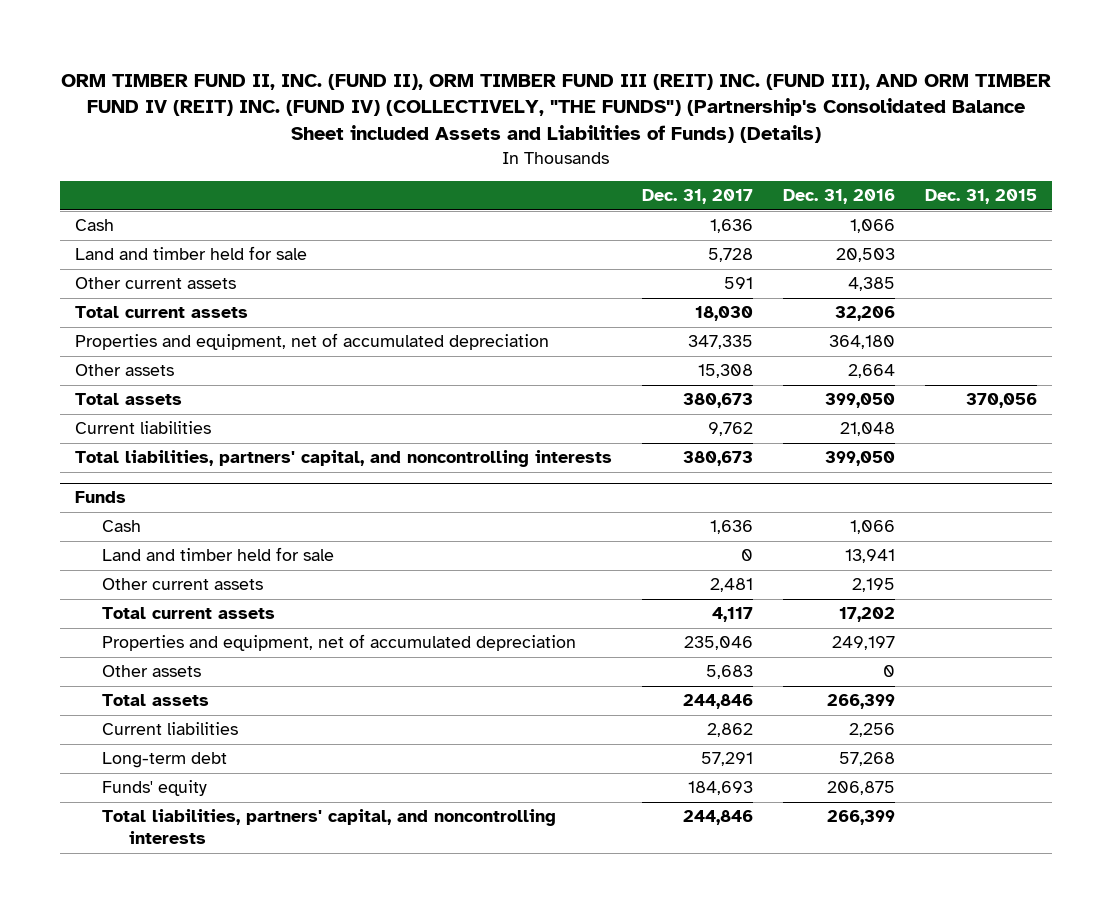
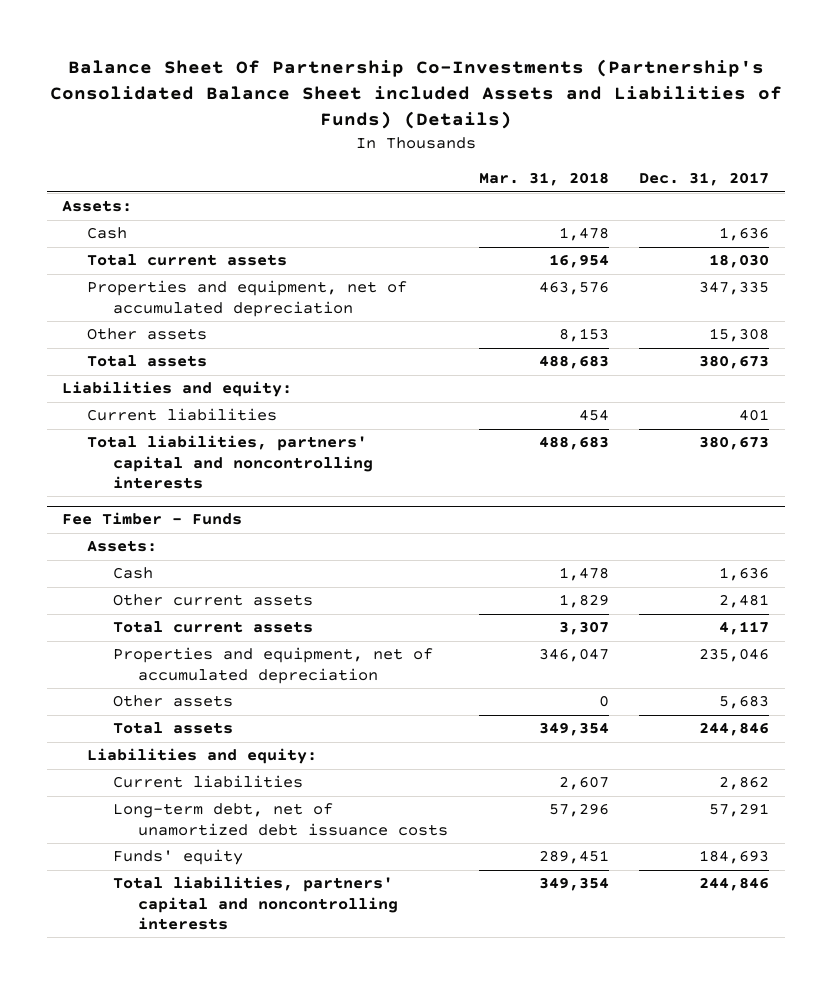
- ORM TIMBER FUND II, INC. (FUND II), ORM TIMBER FUND III (REIT) INC. (FUND III), AND ORM TIMBER FUND IV (REIT) INC. (FUND IV) (COLLECTIVELY, "THE FUNDS") (Partnership's Consolidated Balance Sheet included Assets and Liabilities of Funds) (Details)
+ Balance Sheet Of Partnership Co-Investments (Partnership's Consolidated Balance Sheet included Assets and Liabilities of Funds) (Details)
- | Dec. 31, 2017 | Dec. 31, 2016 | Dec. 31, 2015
+ | Mar. 31, 2018 | Dec. 31, 2017
+ Assets:
- Land and timber held for sale | 5,728 | 20,503 |
- Other current assets | 591 | 4,385 |
- Current liabilities | 9,762 | 21,048 |
- Total liabilities, partners' capital, and noncontrolling interests | 380,673 | 399,050 |
- Funds
+ Liabilities and equity:
+ Current liabilities | 454 | 401
+ Total liabilities, partners' capital and noncontrolling interests | 488,683 | 380,673
+ Fee Timber - Funds
+ Assets:
- Land and timber held for sale | 0 | 13,941 |
+ Liabilities and equity:
- Long-term debt | 57,291 | 57,268 |
+ Long-term debt, net of unamortized debt issuance costs | 57,296 | 57,291
- Total liabilities, partners' capital, and noncontrolling interests | 244,846 | 266,399 |
+ Total liabilities, partners' capital and noncontrolling interests | 349,354 | 244,846

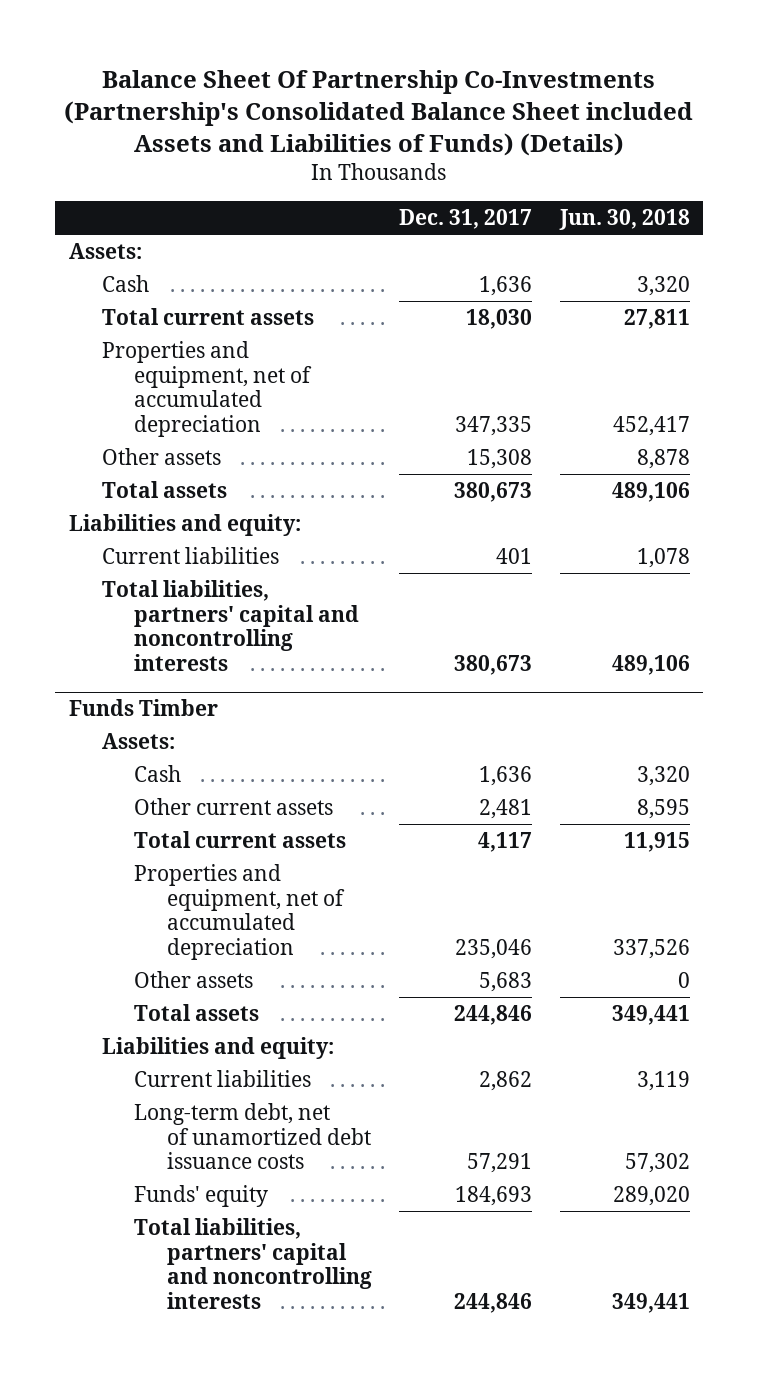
- | Mar. 31, 2018 | Dec. 31, 2017
+ | Dec. 31, 2017 | Jun. 30, 2018
- Fee Timber - Funds
+ Funds Timber

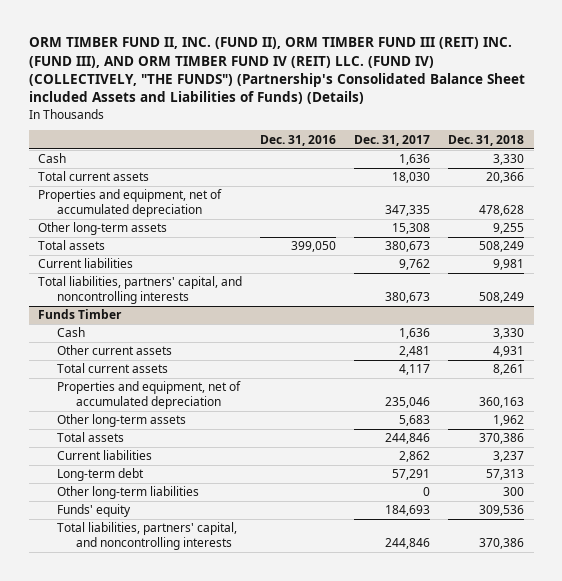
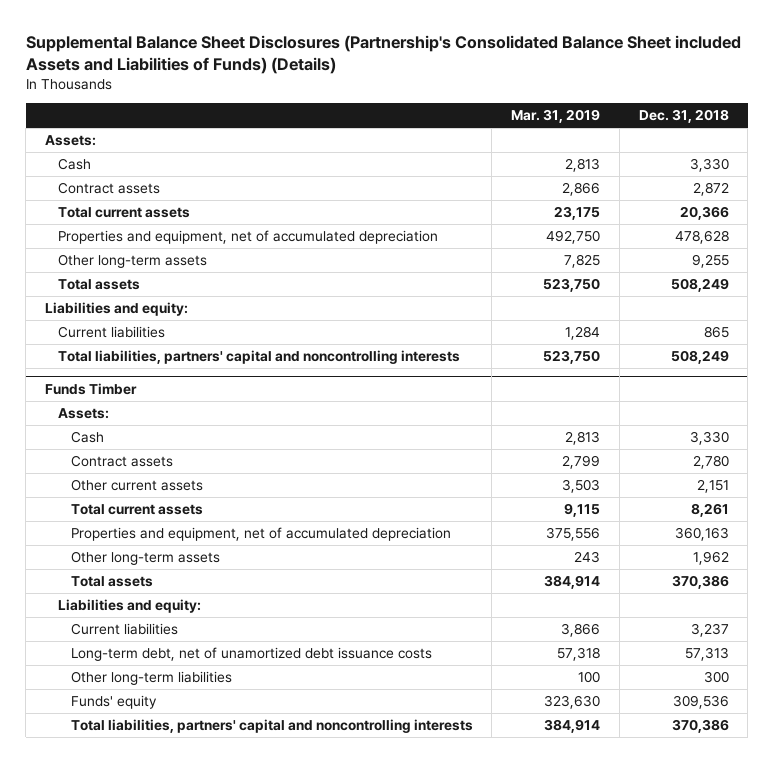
- ORM TIMBER FUND II, INC. (FUND II), ORM TIMBER FUND III (REIT) INC. (FUND III), AND ORM TIMBER FUND IV (REIT) LLC. (FUND IV) (COLLECTIVELY, "THE FUNDS") (Partnership's Consolidated Balance Sheet included Assets and Liabilities of Funds) (Details)
+ Supplemental Balance Sheet Disclosures (Partnership's Consolidated Balance Sheet included Assets and Liabilities of Funds) (Details)
- | Dec. 31, 2016 | Dec. 31, 2017 | Dec. 31, 2018
+ | Mar. 31, 2019 | Dec. 31, 2018
+ Assets:
+ Contract assets | 2,866 | 2,872
- Current liabilities | | 9,762 | 9,981
- Total liabilities, partners' capital, and noncontrolling interests | | 380,673 | 508,249
+ Liabilities and equity:
+ Current liabilities | 1,284 | 865
+ Total liabilities, partners' capital and noncontrolling interests | 523,750 | 508,249
@ Funds Timber
+ Assets:
- Other current assets | | 2,481 | 4,931
+ Contract assets | 2,799 | 2,780
+ Other current assets | 3,503 | 2,151
+ Liabilities and equity:
- Long-term debt | | 57,291 | 57,313
+ Long-term debt, net of unamortized debt issuance costs | 57,318 | 57,313
- Total liabilities, partners' capital, and noncontrolling interests | | 244,846 | 370,386
+ Total liabilities, partners' capital and noncontrolling interests | 384,914 | 370,386

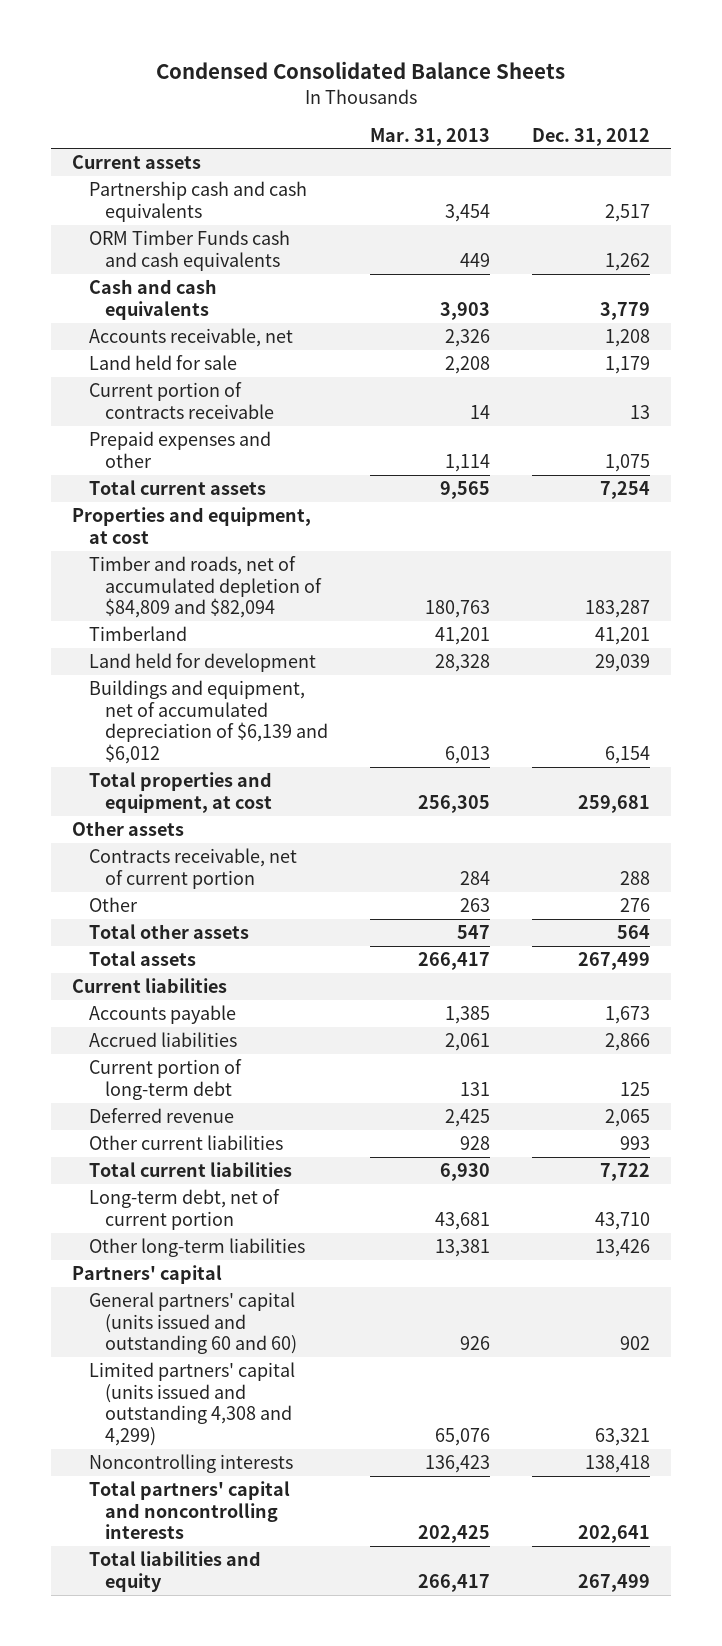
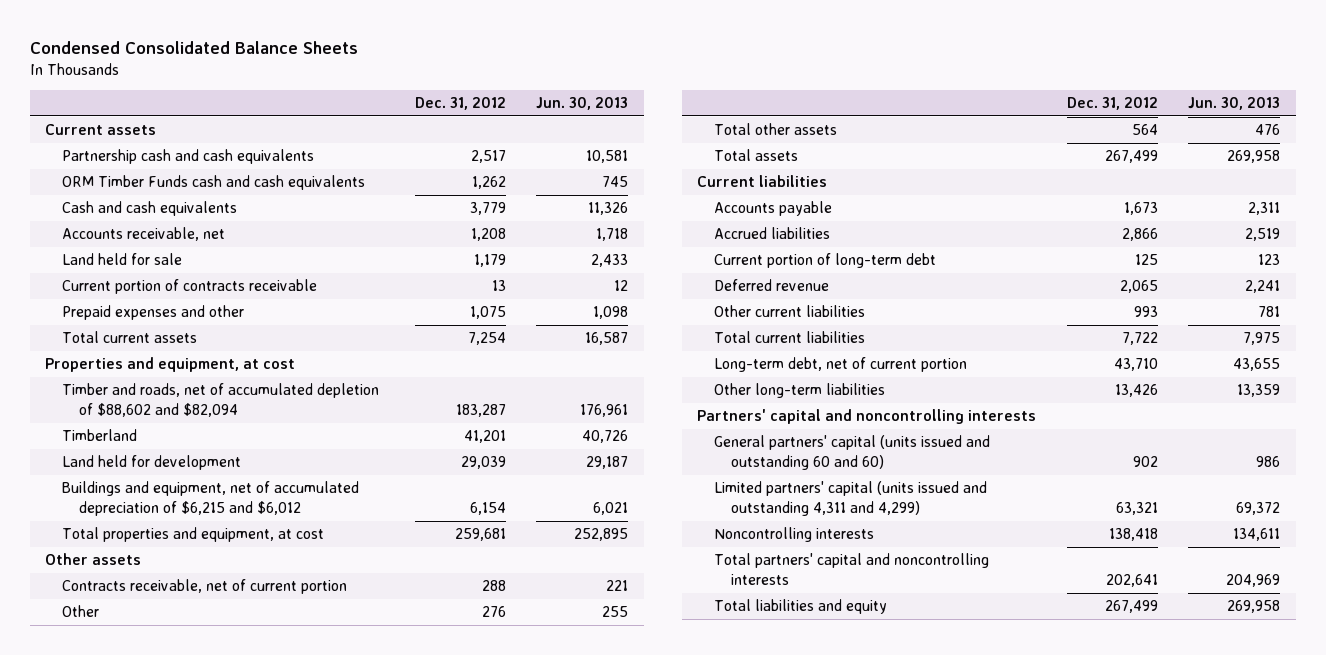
- | Mar. 31, 2013 | Dec. 31, 2012
+ | Dec. 31, 2012 | Jun. 30, 2013
- Timber and roads, net of accumulated depletion of $84,809 and $82,094 | 180,763 | 183,287
+ Timber and roads, net of accumulated depletion of $88,602 and $82,094 | 183,287 | 176,961
- Buildings and equipment, net of accumulated depreciation of $6,139 and $6,012 | 6,013 | 6,154
+ Buildings and equipment, net of accumulated depreciation of $6,215 and $6,012 | 6,154 | 6,021
- Partners' capital
+ Partners' capital and noncontrolling interests
- Limited partners' capital (units issued and outstanding 4,308 and 4,299) | 65,076 | 63,321
+ Limited partners' capital (units issued and outstanding 4,311 and 4,299) | 63,321 | 69,372

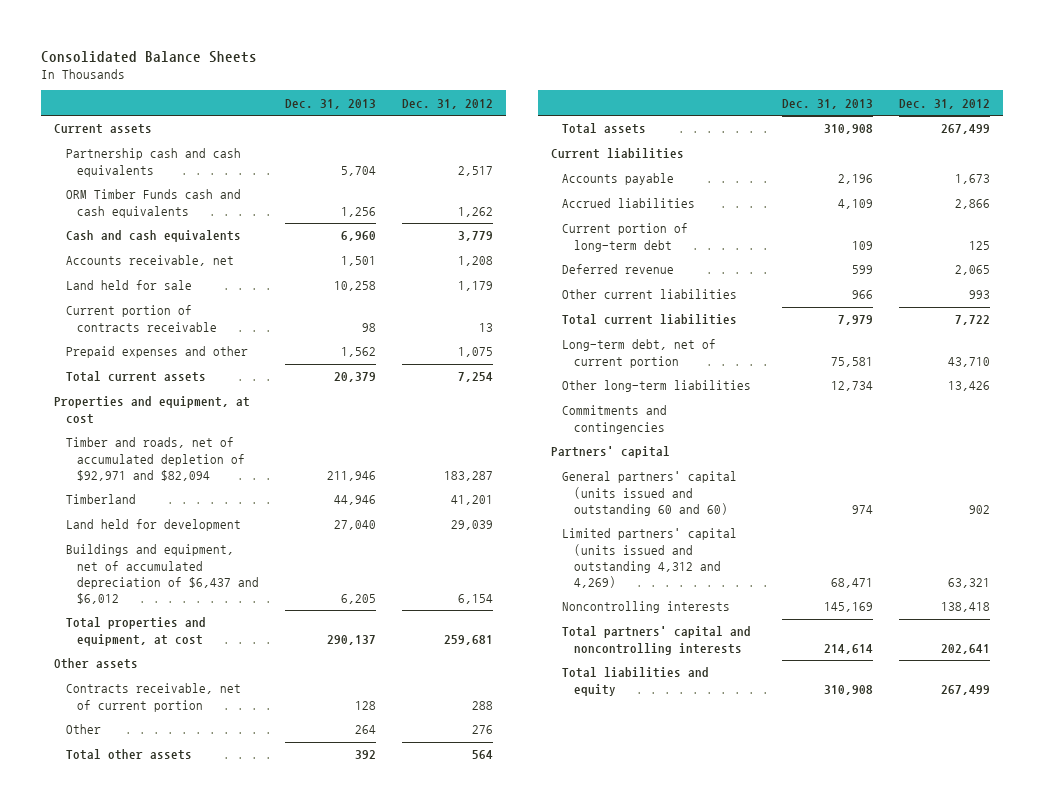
- Condensed Consolidated Balance Sheets
+ Consolidated Balance Sheets
- | Dec. 31, 2012 | Jun. 30, 2013
+ | Dec. 31, 2013 | Dec. 31, 2012
- Timber and roads, net of accumulated depletion of $88,602 and $82,094 | 183,287 | 176,961
+ Timber and roads, net of accumulated depletion of $92,971 and $82,094 | 211,946 | 183,287
- Buildings and equipment, net of accumulated depreciation of $6,215 and $6,012 | 6,154 | 6,021
+ Buildings and equipment, net of accumulated depreciation of $6,437 and $6,012 | 6,205 | 6,154
- Partners' capital and noncontrolling interests
+ Commitments and contingencies
+ Partners' capital
- Limited partners' capital (units issued and outstanding 4,311 and 4,299) | 63,321 | 69,372
+ Limited partners' capital (units issued and outstanding 4,312 and 4,269) | 68,471 | 63,321

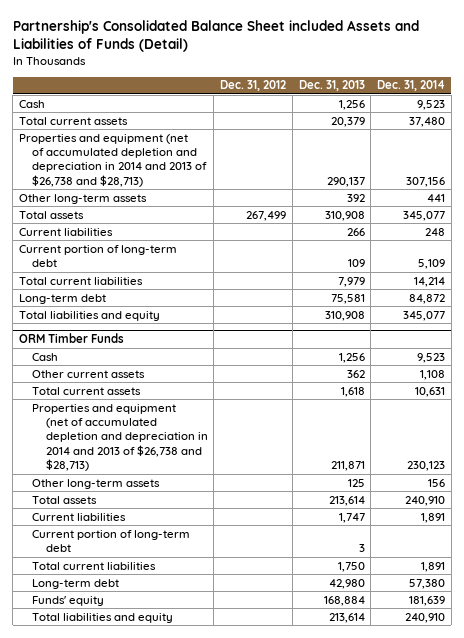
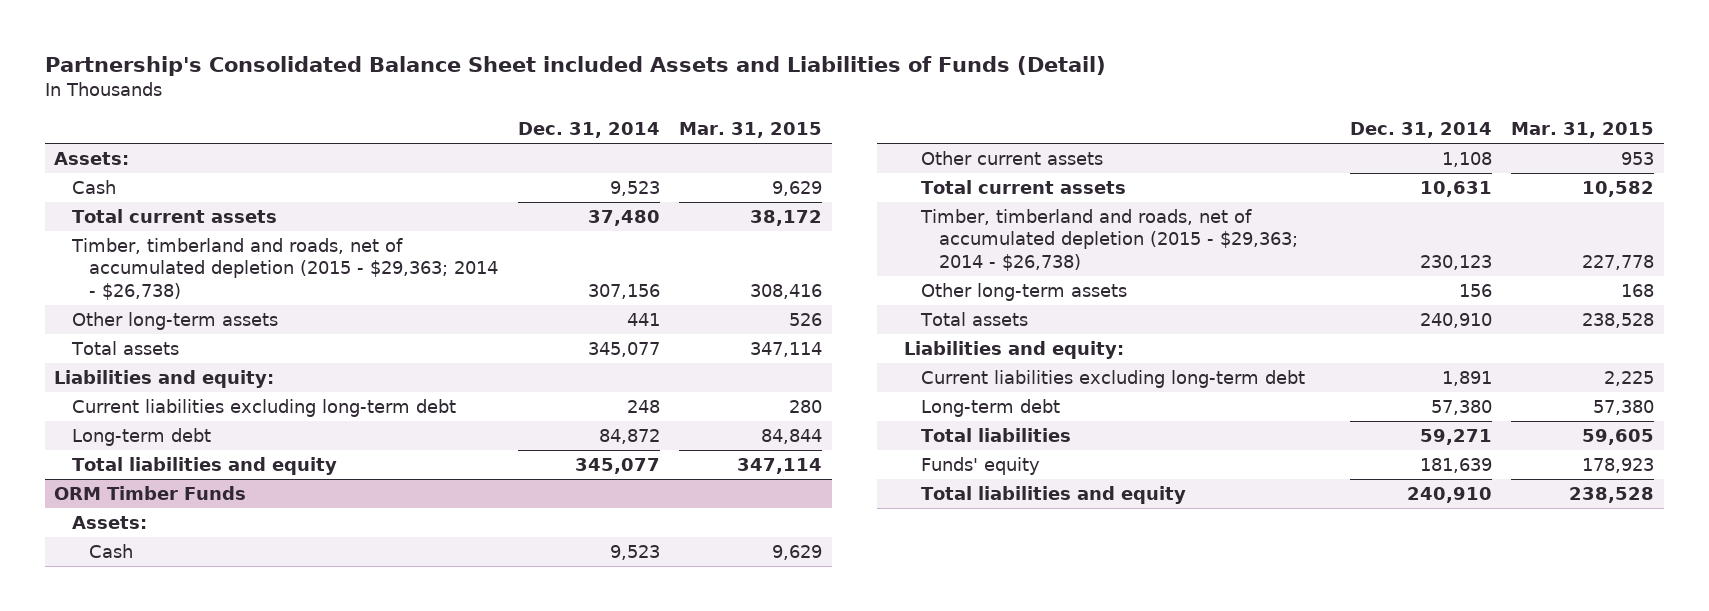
- | Dec. 31, 2012 | Dec. 31, 2013 | Dec. 31, 2014
+ | Dec. 31, 2014 | Mar. 31, 2015
+ Assets:
- Properties and equipment (net of accumulated depletion and depreciation in 2014 and 2013 of $26,738 and $28,713) | | 290,137 | 307,156
+ Timber, timberland and roads, net of accumulated depletion (2015 - $29,363; 2014 - $26,738) | 307,156 | 308,416
- Current liabilities | | 266 | 248
- Current portion of long-term debt | | 109 | 5,109
- Total current liabilities | | 7,979 | 14,214
+ Liabilities and equity:
+ Current liabilities excluding long-term debt | 248 | 280
@ ORM Timber Funds
+ Assets:
- Properties and equipment (net of accumulated depletion and depreciation in 2014 and 2013 of $26,738 and $28,713) | | 211,871 | 230,123
+ Timber, timberland and roads, net of accumulated depletion (2015 - $29,363; 2014 - $26,738) | 230,123 | 227,778
- Current liabilities | | 1,747 | 1,891
- Current portion of long-term debt | | 3 |
- Total current liabilities | | 1,750 | 1,891
+ Liabilities and equity:
+ Current liabilities excluding long-term debt | 1,891 | 2,225
+ Total liabilities | 59,271 | 59,605

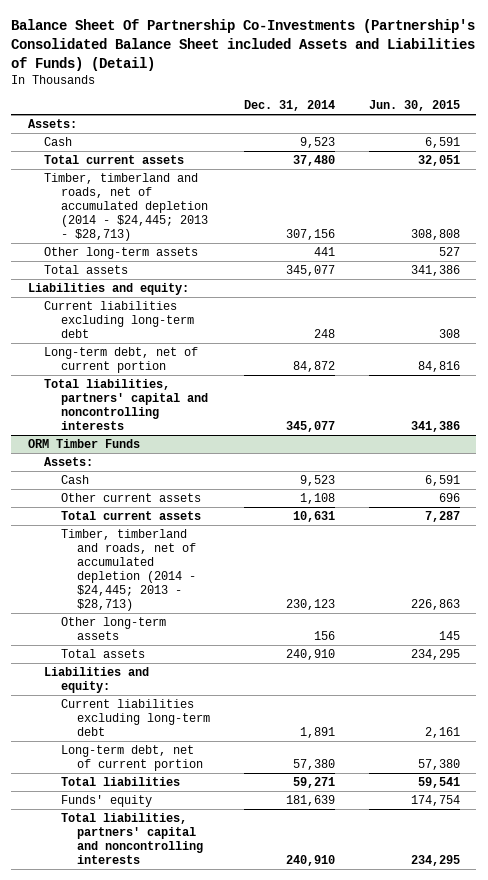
- Partnership's Consolidated Balance Sheet included Assets and Liabilities of Funds (Detail)
+ Balance Sheet Of Partnership Co-Investments (Partnership's Consolidated Balance Sheet included Assets and Liabilities of Funds) (Detail)
- | Dec. 31, 2014 | Mar. 31, 2015
+ | Dec. 31, 2014 | Jun. 30, 2015
- Timber, timberland and roads, net of accumulated depletion (2015 - $29,363; 2014 - $26,738) | 307,156 | 308,416
+ Timber, timberland and roads, net of accumulated depletion (2014 - $24,445; 2013 - $28,713) | 307,156 | 308,808
- Long-term debt | 84,872 | 84,844
- Total liabilities and equity | 345,077 | 347,114
+ Long-term debt, net of current portion | 84,872 | 84,816
+ Total liabilities, partners' capital and noncontrolling interests | 345,077 | 341,386
@ ORM Timber Funds
- Timber, timberland and roads, net of accumulated depletion (2015 - $29,363; 2014 - $26,738) | 230,123 | 227,778
+ Timber, timberland and roads, net of accumulated depletion (2014 - $24,445; 2013 - $28,713) | 230,123 | 226,863
- Long-term debt | 57,380 | 57,380
+ Long-term debt, net of current portion | 57,380 | 57,380
- Total liabilities and equity | 240,910 | 238,528
+ Total liabilities, partners' capital and noncontrolling interests | 240,910 | 234,295

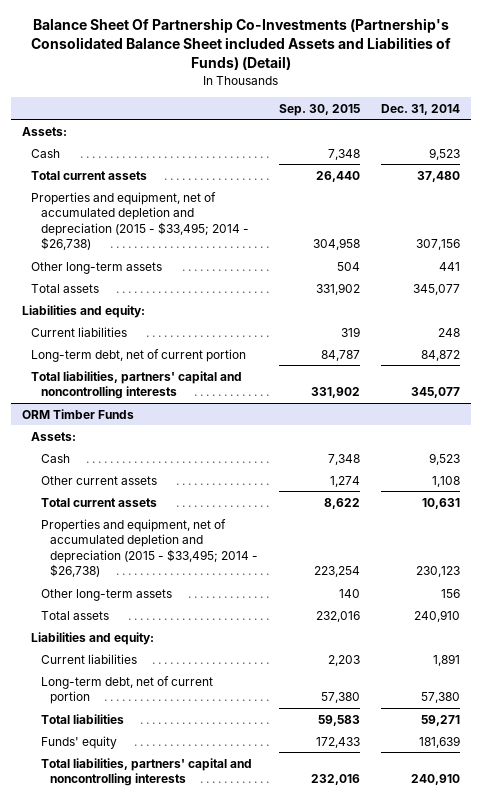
- | Dec. 31, 2014 | Jun. 30, 2015
+ | Sep. 30, 2015 | Dec. 31, 2014
- Timber, timberland and roads, net of accumulated depletion (2014 - $24,445; 2013 - $28,713) | 307,156 | 308,808
+ Properties and equipment, net of accumulated depletion and depreciation (2015 - $33,495; 2014 - $26,738) | 304,958 | 307,156
- Current liabilities excluding long-term debt | 248 | 308
+ Current liabilities | 319 | 248
@ ORM Timber Funds
- Timber, timberland and roads, net of accumulated depletion (2014 - $24,445; 2013 - $28,713) | 230,123 | 226,863
+ Properties and equipment, net of accumulated depletion and depreciation (2015 - $33,495; 2014 - $26,738) | 223,254 | 230,123
- Current liabilities excluding long-term debt | 1,891 | 2,161
+ Current liabilities | 2,203 | 1,891

